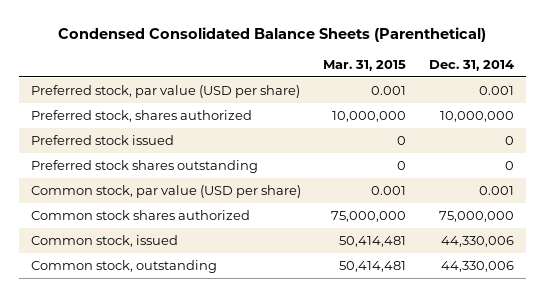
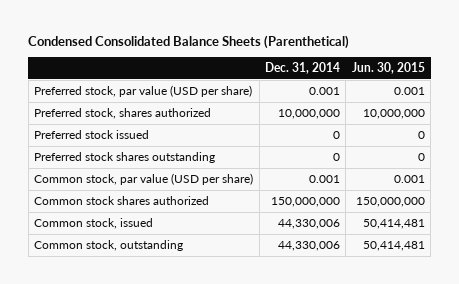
- | Mar. 31, 2015 | Dec. 31, 2014
+ | Dec. 31, 2014 | Jun. 30, 2015
- Common stock shares authorized | 75,000,000 | 75,000,000
+ Common stock shares authorized | 150,000,000 | 150,000,000

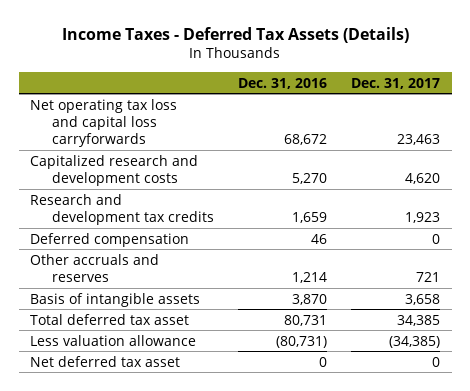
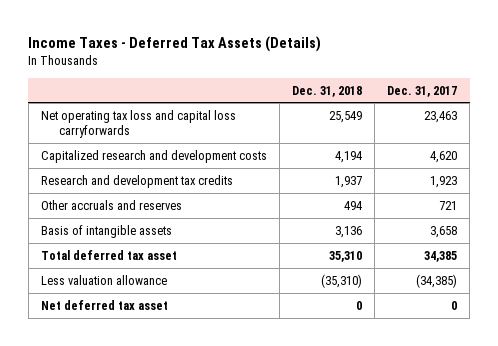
- | Dec. 31, 2016 | Dec. 31, 2017
+ | Dec. 31, 2018 | Dec. 31, 2017
- Deferred compensation | 46 | 0

